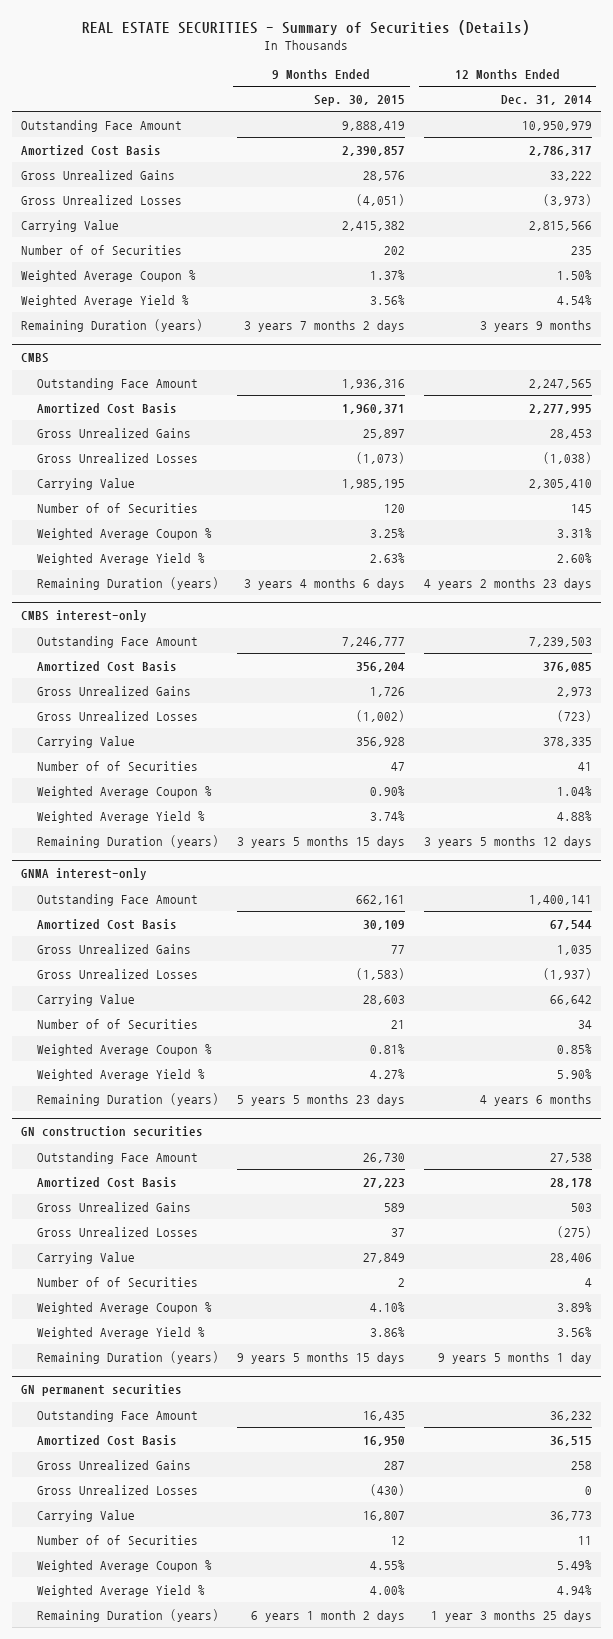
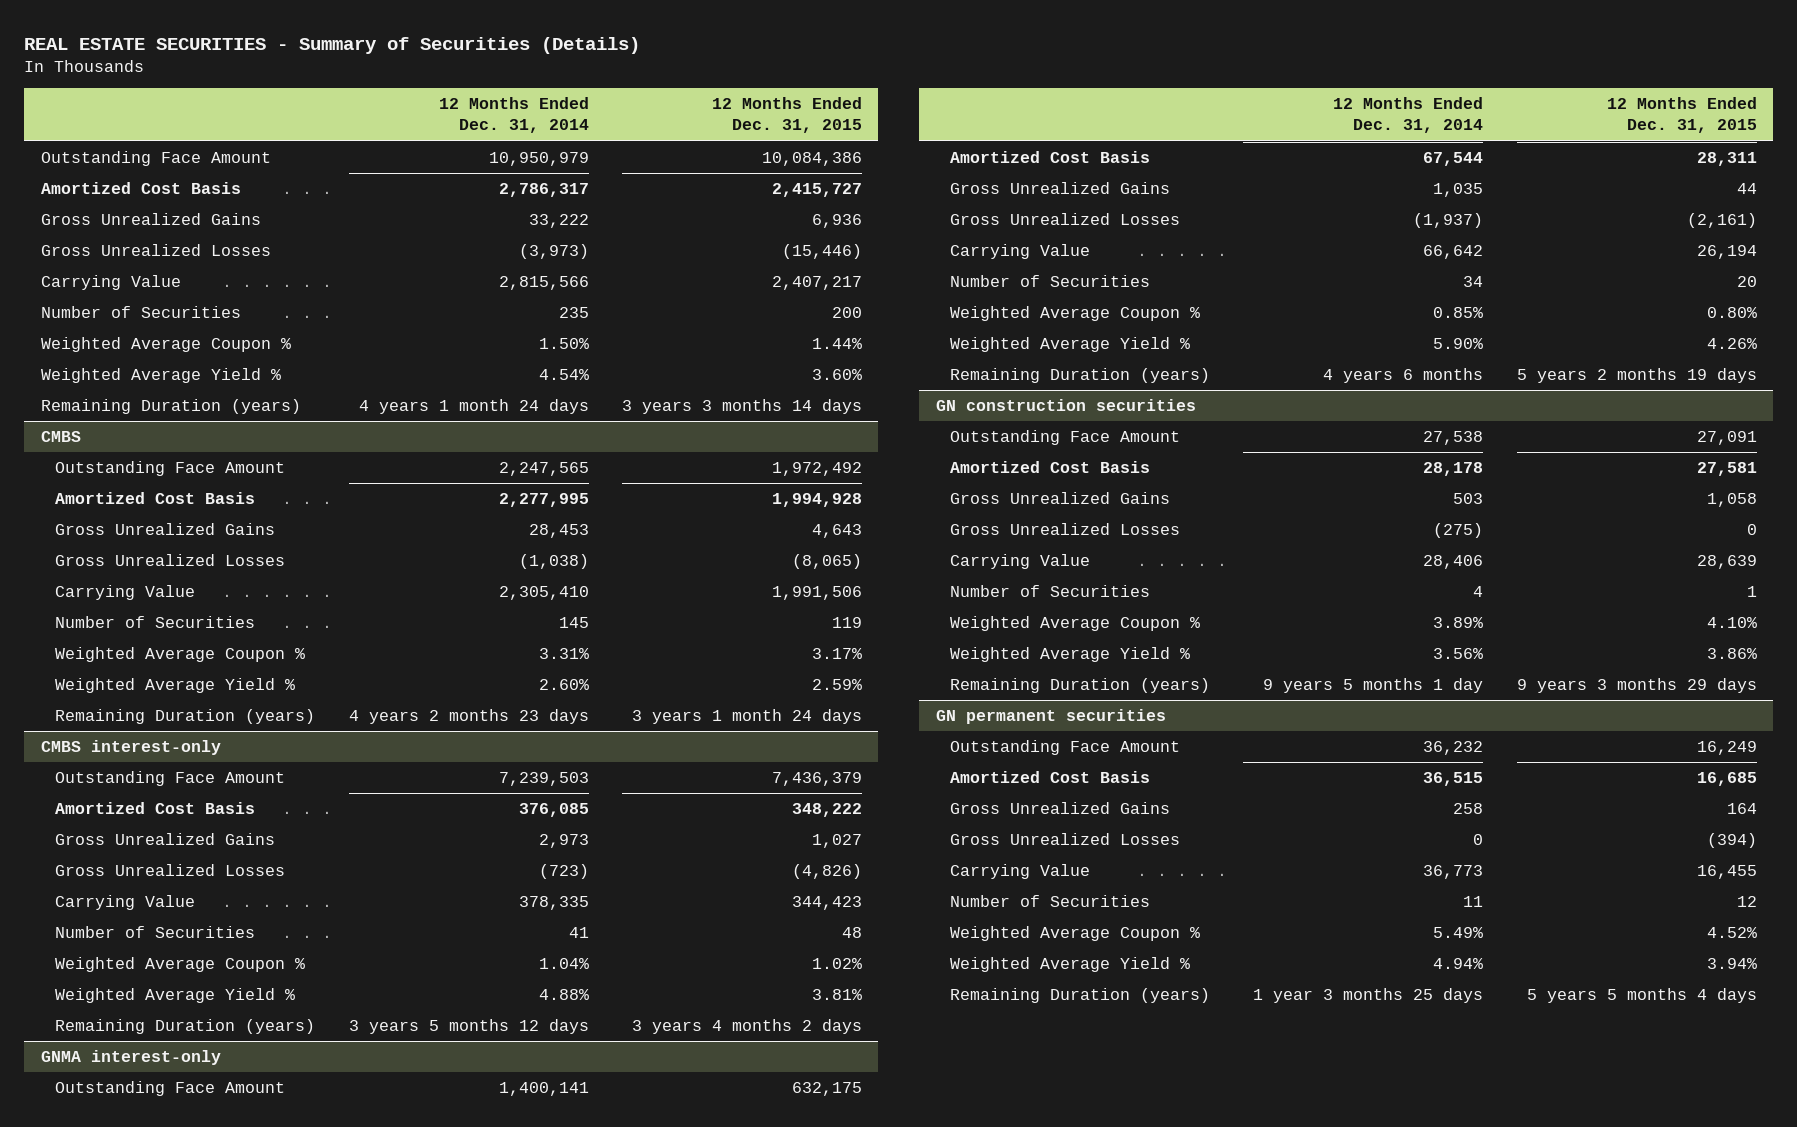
- | 9 Months Ended Sep. 30, 2015 | 12 Months Ended Dec. 31, 2014
+ | 12 Months Ended Dec. 31, 2014 | 12 Months Ended Dec. 31, 2015
- Number of of Securities | 202 | 235
+ Number of Securities | 235 | 200
- Remaining Duration (years) | 3 years 7 months 2 days | 3 years 9 months
+ Remaining Duration (years) | 4 years 1 month 24 days | 3 years 3 months 14 days
@ CMBS
- Number of of Securities | 120 | 145
+ Number of Securities | 145 | 119
@ CMBS interest-only
- Number of of Securities | 47 | 41
+ Number of Securities | 41 | 48
@ GNMA interest-only
- Number of of Securities | 21 | 34
+ Number of Securities | 34 | 20
@ GN construction securities
- Number of of Securities | 2 | 4
+ Number of Securities | 4 | 1
@ GN permanent securities
- Number of of Securities | 12 | 11
+ Number of Securities | 11 | 12

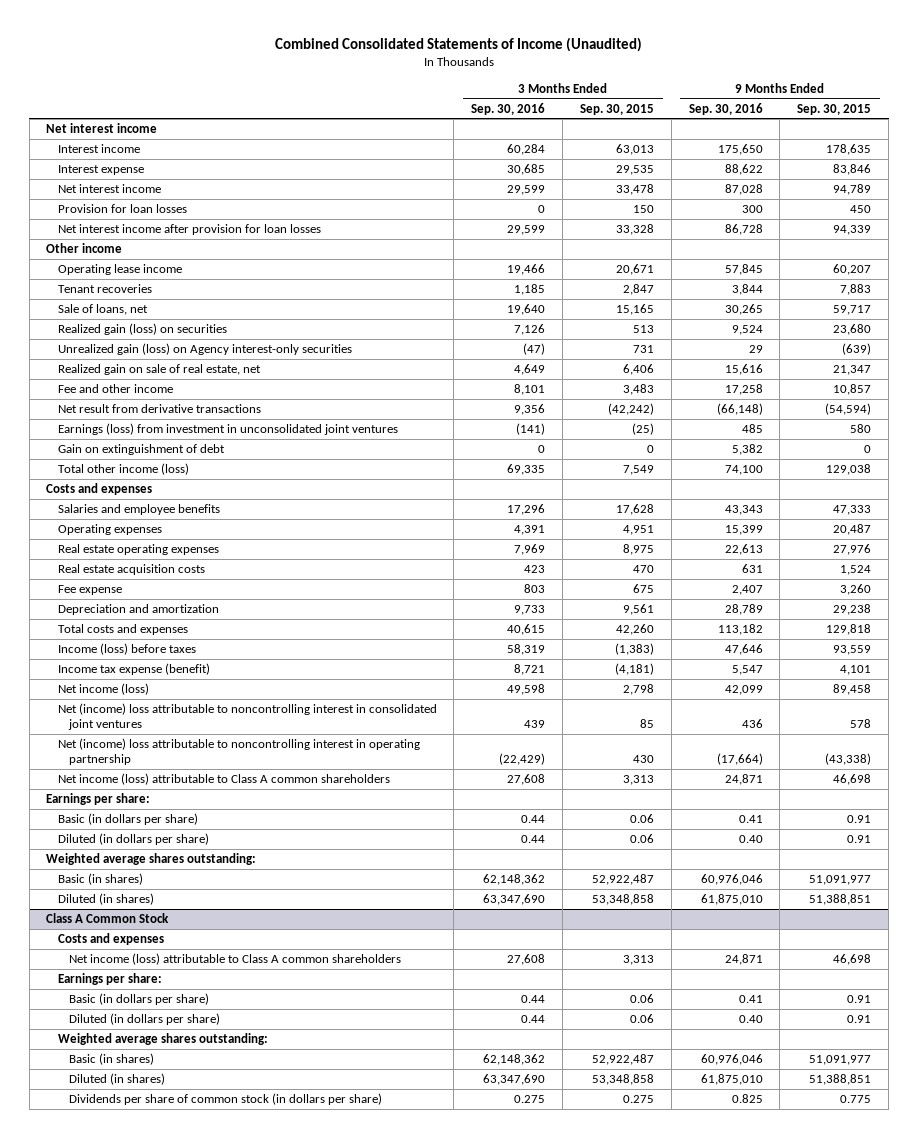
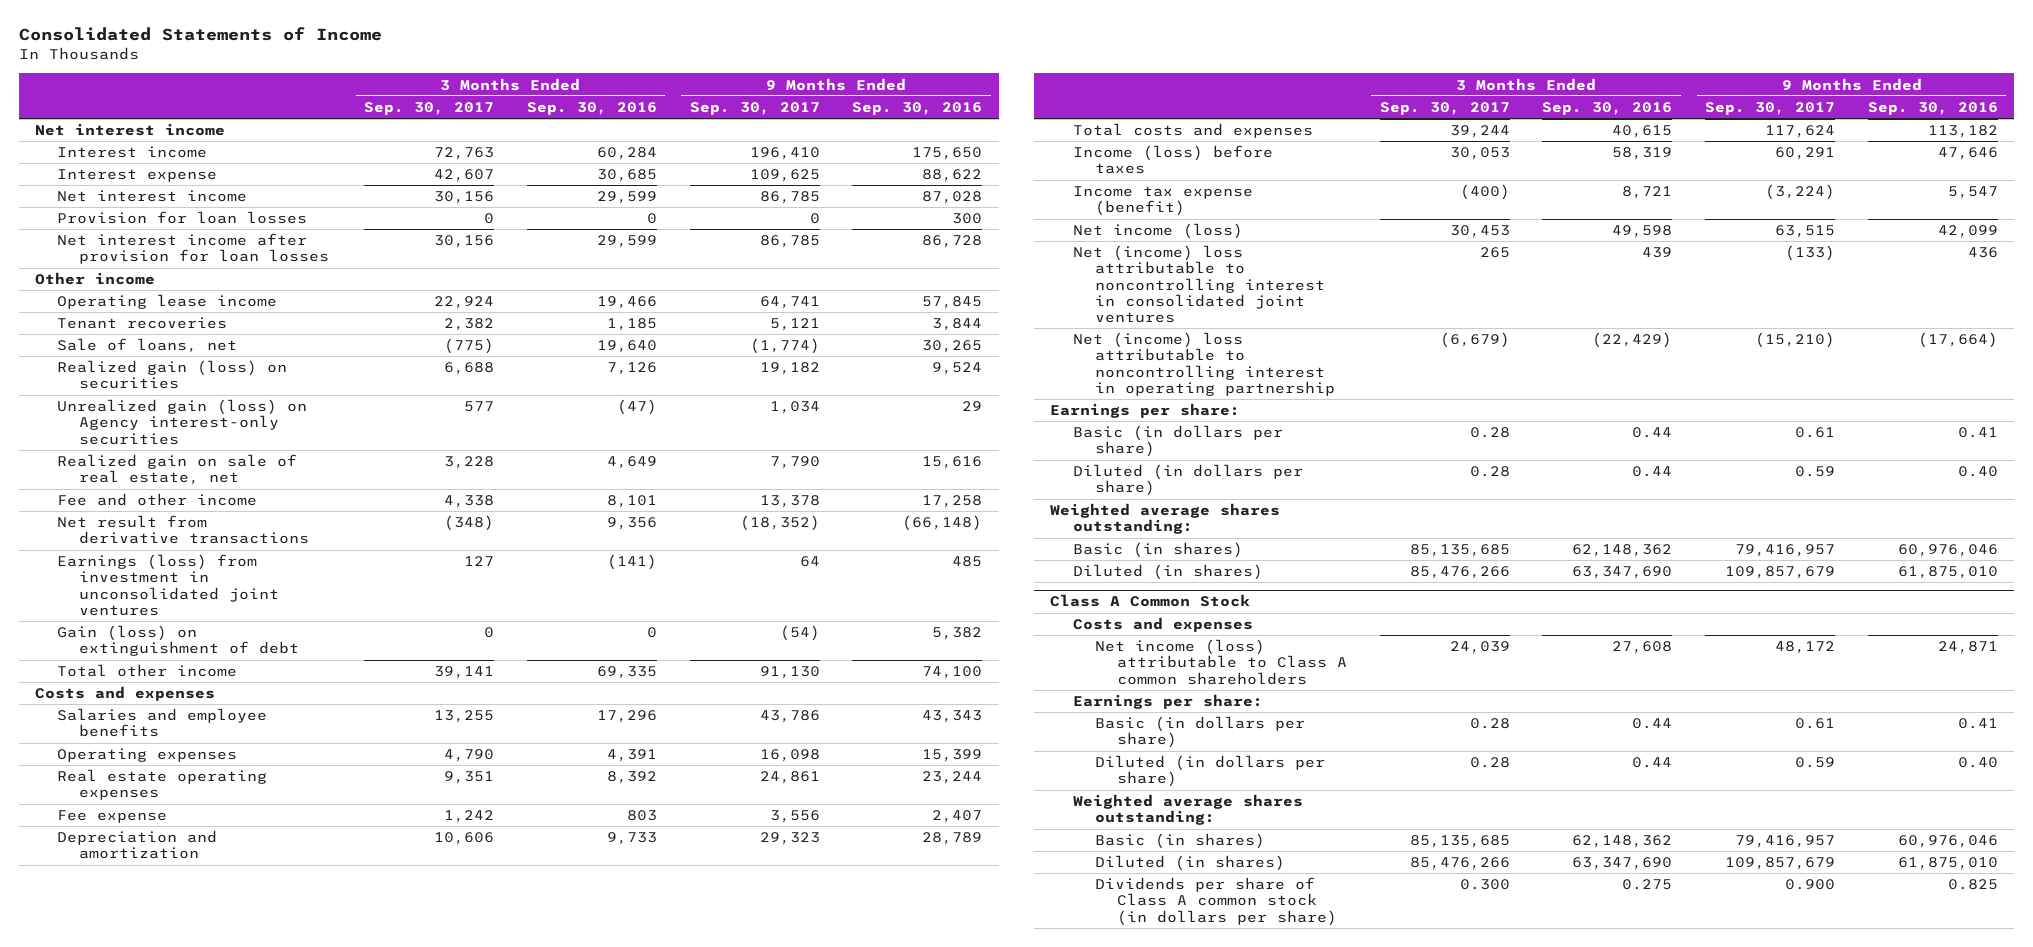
- Combined Consolidated Statements of Income (Unaudited)
+ Consolidated Statements of Income
- | 3 Months Ended Sep. 30, 2016 | 3 Months Ended Sep. 30, 2015 | 9 Months Ended Sep. 30, 2016 | 9 Months Ended Sep. 30, 2015
+ | 3 Months Ended Sep. 30, 2017 | 3 Months Ended Sep. 30, 2016 | 9 Months Ended Sep. 30, 2017 | 9 Months Ended Sep. 30, 2016
- Gain on extinguishment of debt | 0 | 0 | 5,382 | 0
- Total other income (loss) | 69,335 | 7,549 | 74,100 | 129,038
+ Gain (loss) on extinguishment of debt | 0 | 0 | (54) | 5,382
+ Total other income | 39,141 | 69,335 | 91,130 | 74,100
- Real estate operating expenses | 7,969 | 8,975 | 22,613 | 27,976
- Real estate acquisition costs | 423 | 470 | 631 | 1,524
+ Real estate operating expenses | 9,351 | 8,392 | 24,861 | 23,244
- Net income (loss) attributable to Class A common shareholders | 27,608 | 3,313 | 24,871 | 46,698
@ Class A Common Stock
- Dividends per share of common stock (in dollars per share) | 0.275 | 0.275 | 0.825 | 0.775
+ Dividends per share of Class A common stock (in dollars per share) | 0.300 | 0.275 | 0.900 | 0.825

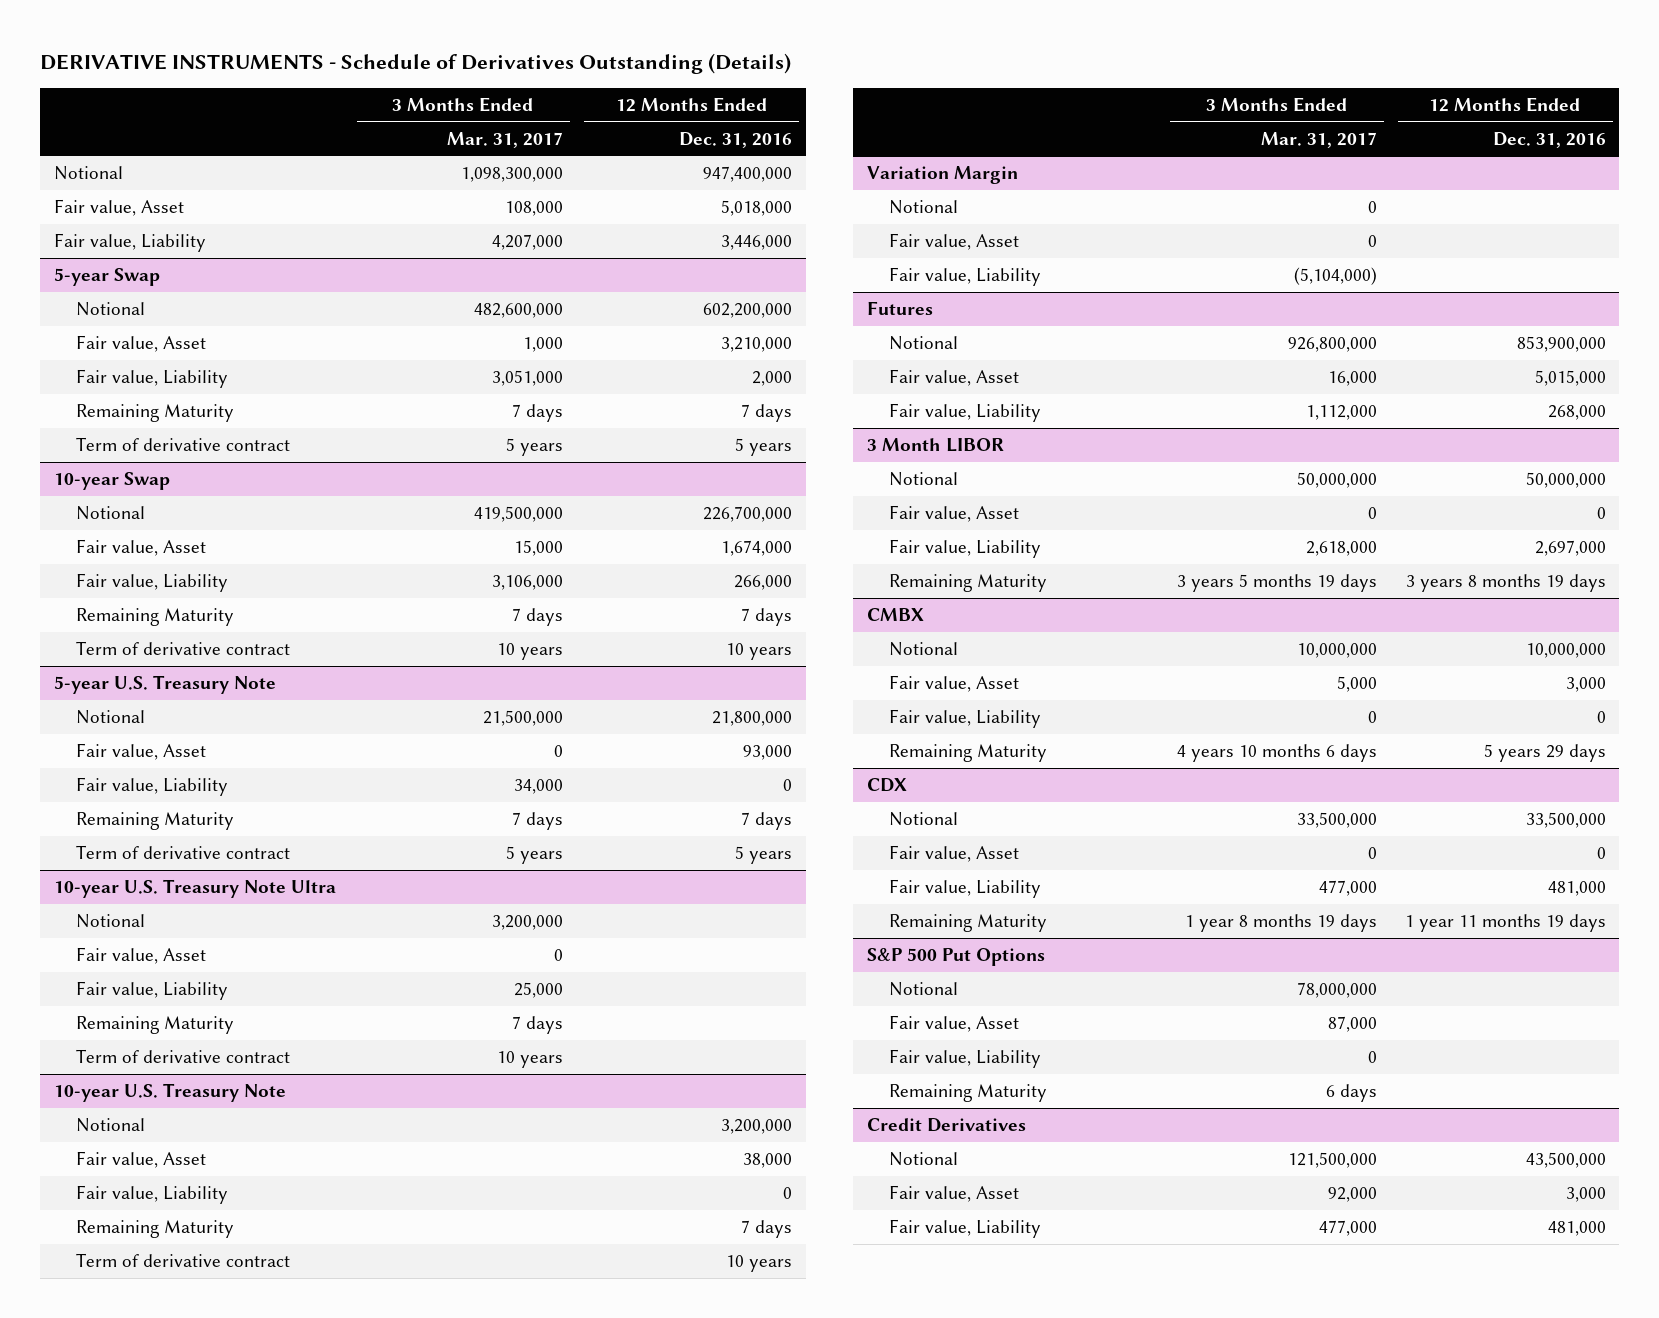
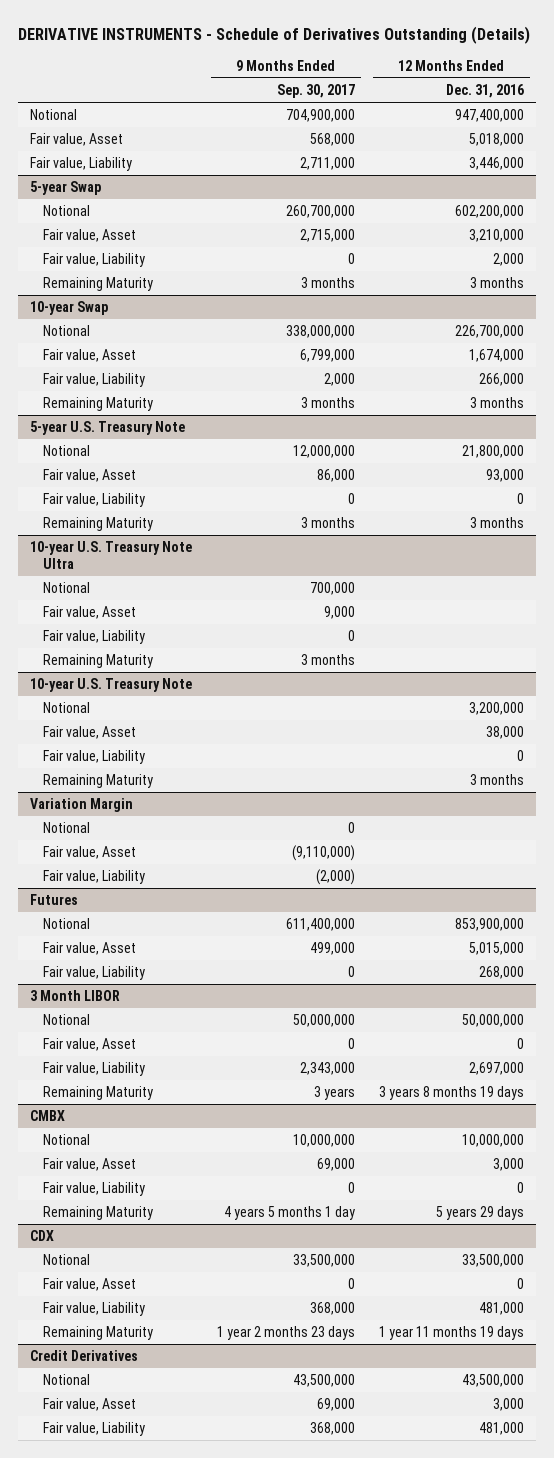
- | 3 Months Ended Mar. 31, 2017 | 12 Months Ended Dec. 31, 2016
+ | 9 Months Ended Sep. 30, 2017 | 12 Months Ended Dec. 31, 2016
@ 5-year Swap
- Remaining Maturity | 7 days | 7 days
- Term of derivative contract | 5 years | 5 years
+ Remaining Maturity | 3 months | 3 months
@ 10-year Swap
- Remaining Maturity | 7 days | 7 days
- Term of derivative contract | 10 years | 10 years
+ Remaining Maturity | 3 months | 3 months
@ 5-year U.S. Treasury Note
- Remaining Maturity | 7 days | 7 days
- Term of derivative contract | 5 years | 5 years
+ Remaining Maturity | 3 months | 3 months
@ 10-year U.S. Treasury Note Ultra
- Term of derivative contract | 10 years |
@ 10-year U.S. Treasury Note
- Remaining Maturity | | 7 days
- Term of derivative contract | | 10 years
+ Remaining Maturity | | 3 months
- S&P 500 Put Options
- Notional | 78,000,000 |
- Fair value, Asset | 87,000 |
- Fair value, Liability | 0 |
- Remaining Maturity | 6 days |

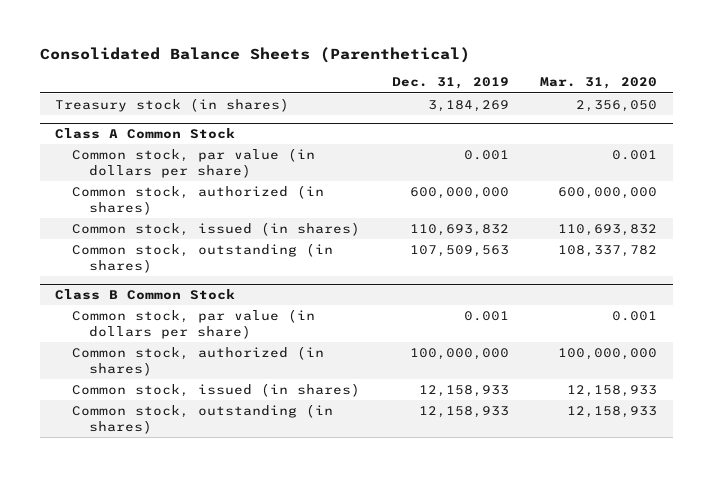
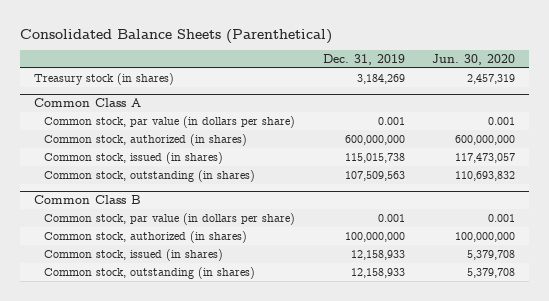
- | Dec. 31, 2019 | Mar. 31, 2020
+ | Dec. 31, 2019 | Jun. 30, 2020
- Class A Common Stock
+ Common Class A
- Common stock, issued (in shares) | 110,693,832 | 110,693,832
+ Common stock, issued (in shares) | 115,015,738 | 117,473,057
- Class B Common Stock
+ Common Class B

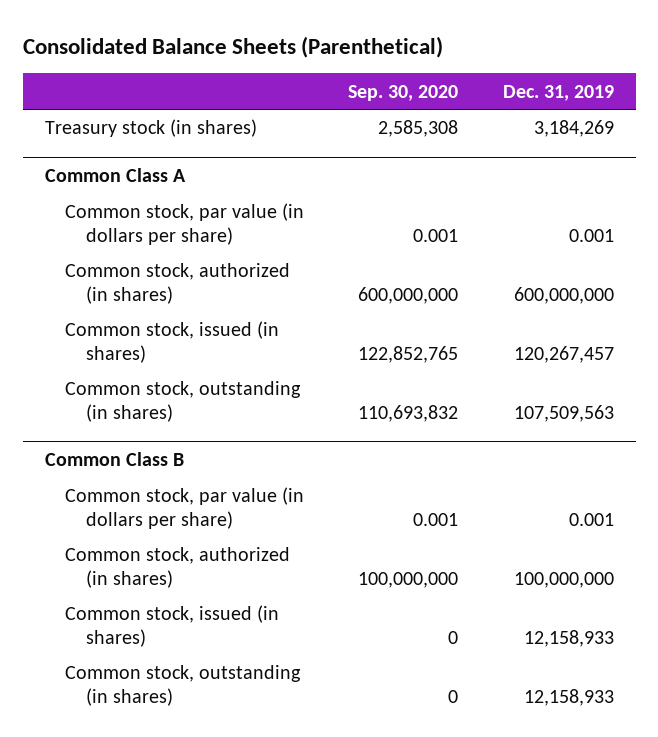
- | Dec. 31, 2019 | Jun. 30, 2020
+ | Sep. 30, 2020 | Dec. 31, 2019
@ Common Class A
- Common stock, issued (in shares) | 115,015,738 | 117,473,057
+ Common stock, issued (in shares) | 122,852,765 | 120,267,457

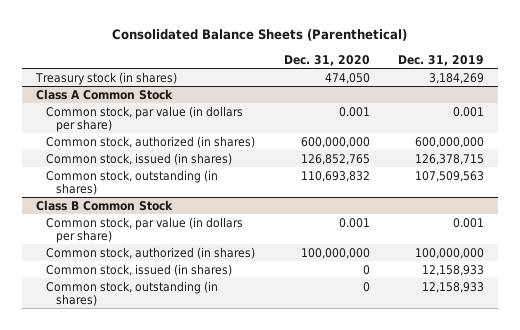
- | Sep. 30, 2020 | Dec. 31, 2019
+ | Dec. 31, 2020 | Dec. 31, 2019
- Common Class A
+ Class A Common Stock
- Common stock, issued (in shares) | 122,852,765 | 120,267,457
+ Common stock, issued (in shares) | 126,852,765 | 126,378,715
- Common Class B
+ Class B Common Stock

